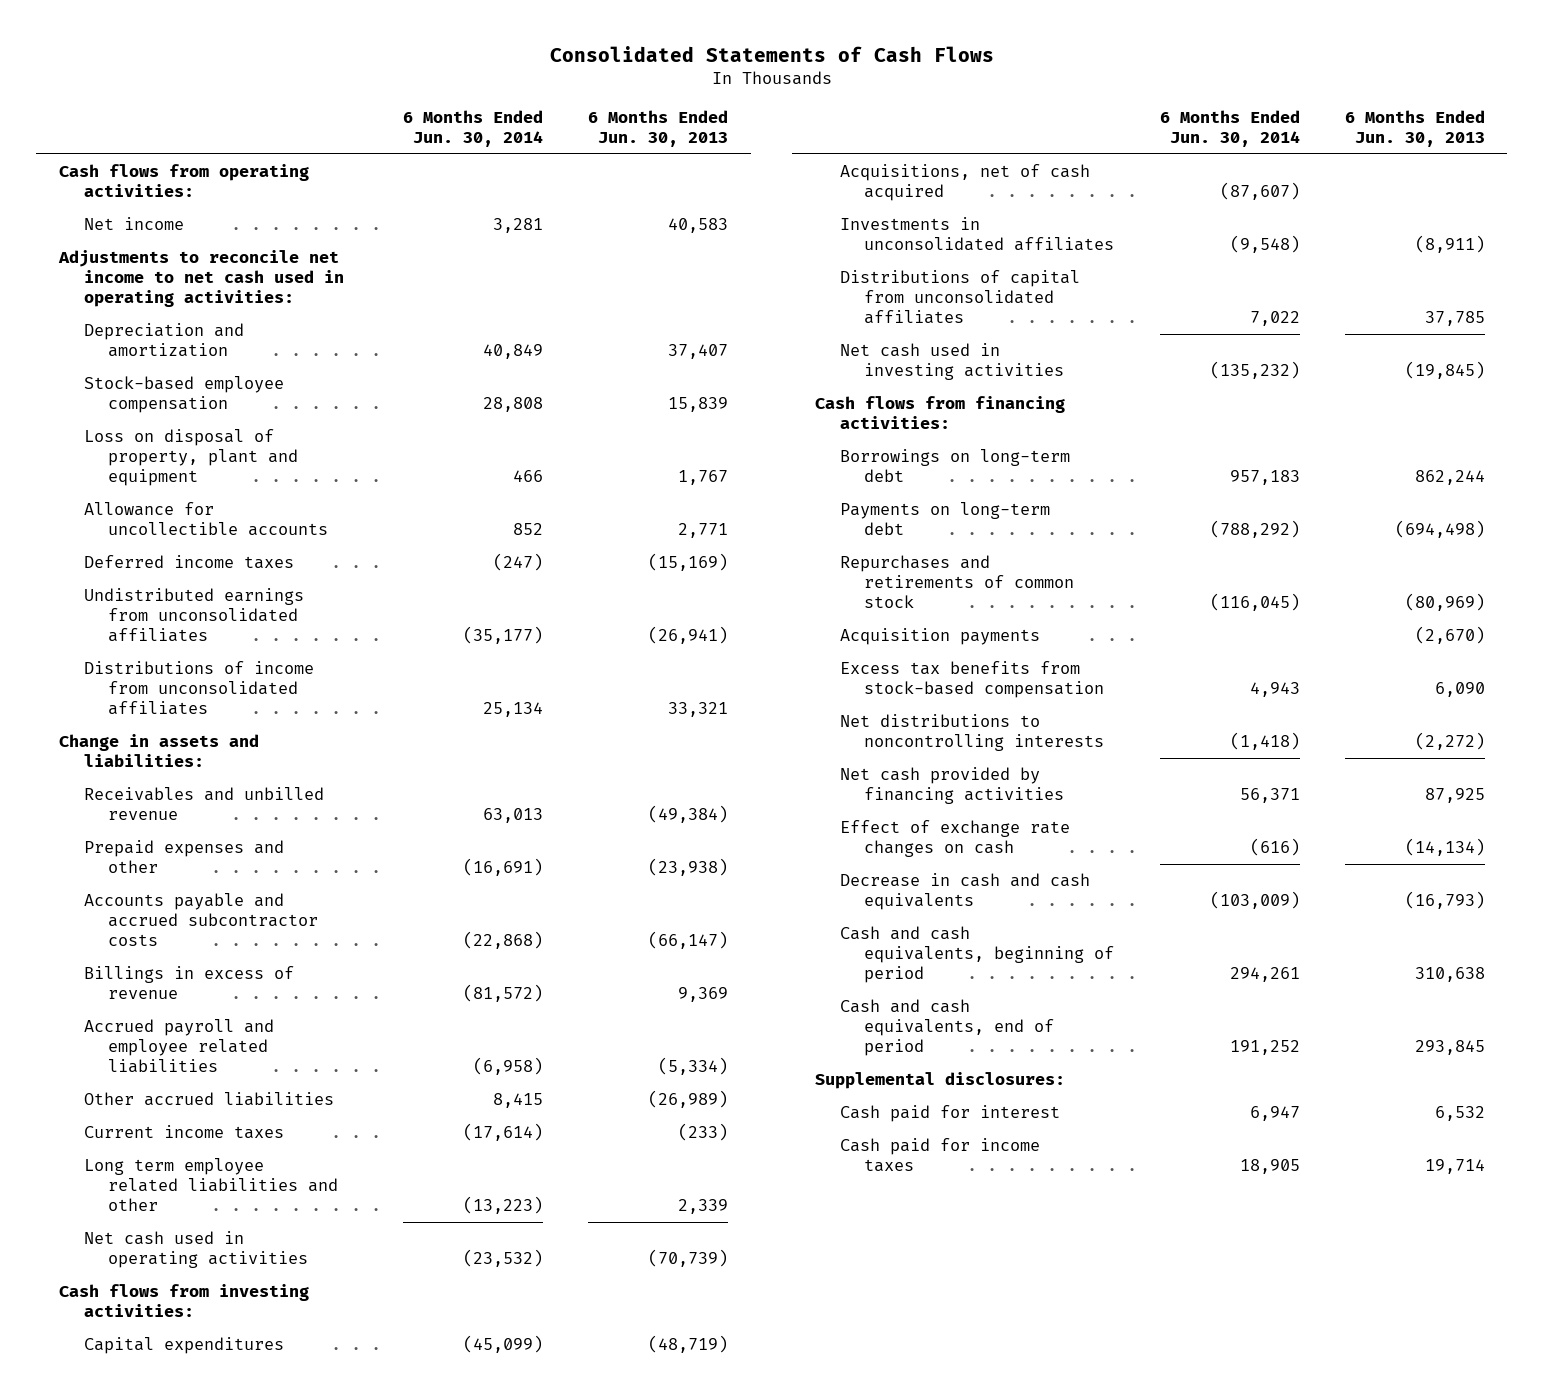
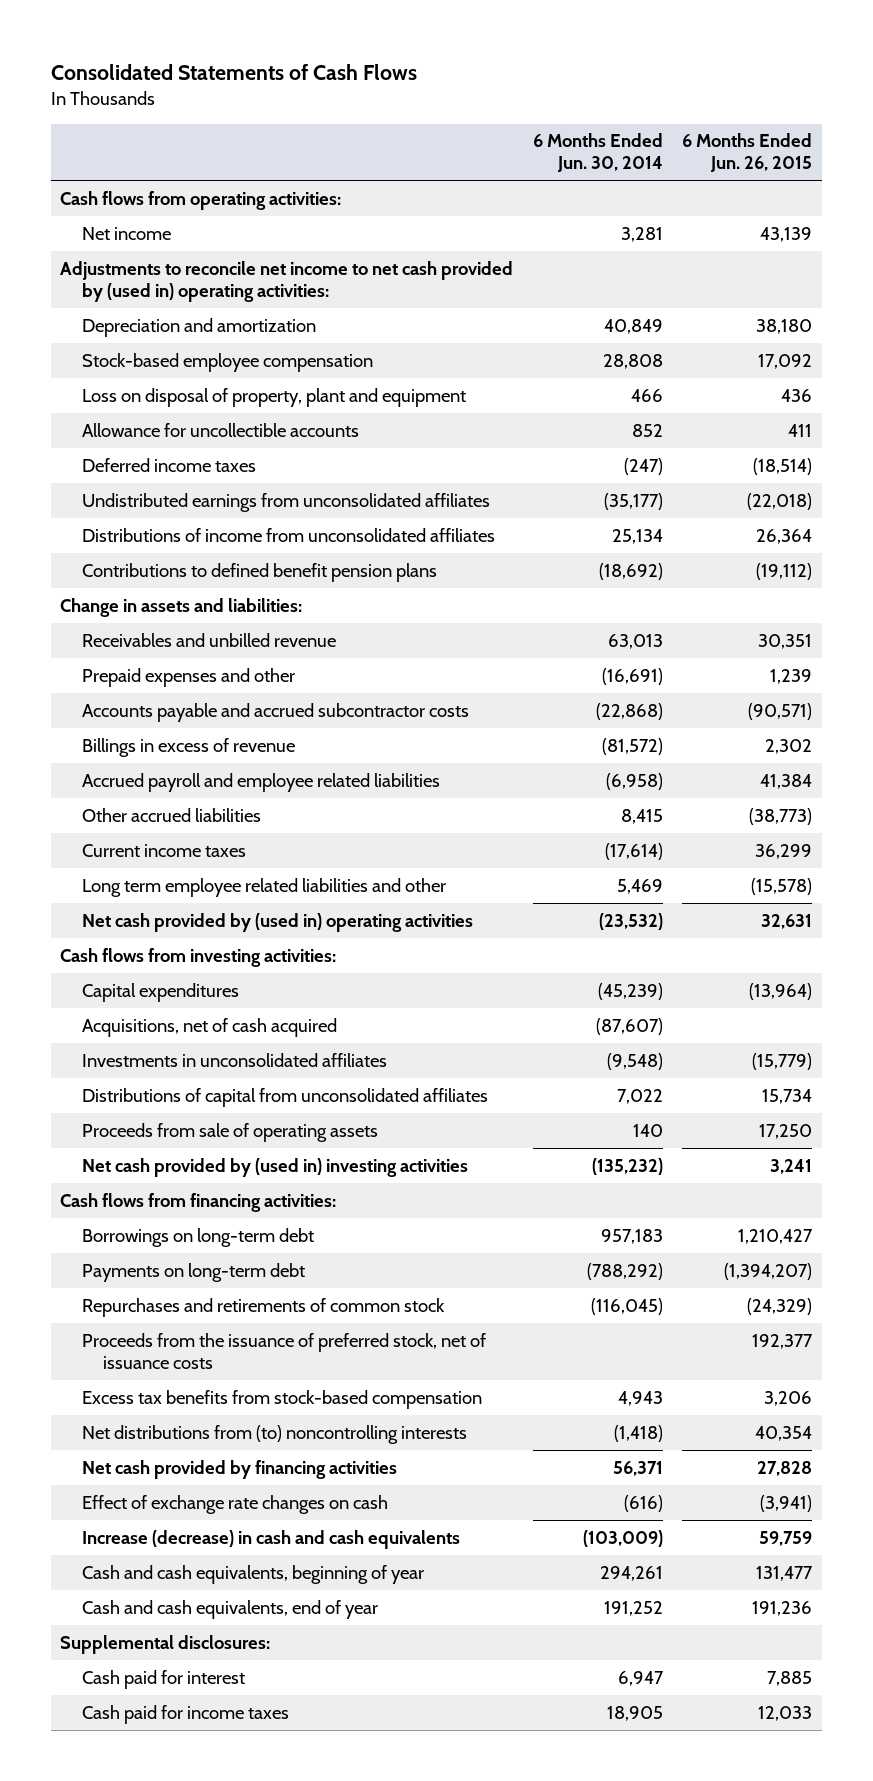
- | 6 Months Ended Jun. 30, 2014 | 6 Months Ended Jun. 30, 2013
+ | 6 Months Ended Jun. 30, 2014 | 6 Months Ended Jun. 26, 2015
- Adjustments to reconcile net income to net cash used in operating activities:
+ Adjustments to reconcile net income to net cash provided by (used in) operating activities:
+ Contributions to defined benefit pension plans | (18,692) | (19,112)
- Long term employee related liabilities and other | (13,223) | 2,339
- Net cash used in operating activities | (23,532) | (70,739)
+ Long term employee related liabilities and other | 5,469 | (15,578)
+ Net cash provided by (used in) operating activities | (23,532) | 32,631
- Capital expenditures | (45,099) | (48,719)
+ Capital expenditures | (45,239) | (13,964)
- Net cash used in investing activities | (135,232) | (19,845)
+ Proceeds from sale of operating assets | 140 | 17,250
+ Net cash provided by (used in) investing activities | (135,232) | 3,241
- Acquisition payments | | (2,670)
+ Proceeds from the issuance of preferred stock, net of issuance costs | | 192,377
- Net distributions to noncontrolling interests | (1,418) | (2,272)
+ Net distributions from (to) noncontrolling interests | (1,418) | 40,354
- Decrease in cash and cash equivalents | (103,009) | (16,793)
- Cash and cash equivalents, beginning of period | 294,261 | 310,638
- Cash and cash equivalents, end of period | 191,252 | 293,845
+ Increase (decrease) in cash and cash equivalents | (103,009) | 59,759
+ Cash and cash equivalents, beginning of year | 294,261 | 131,477
+ Cash and cash equivalents, end of year | 191,252 | 191,236

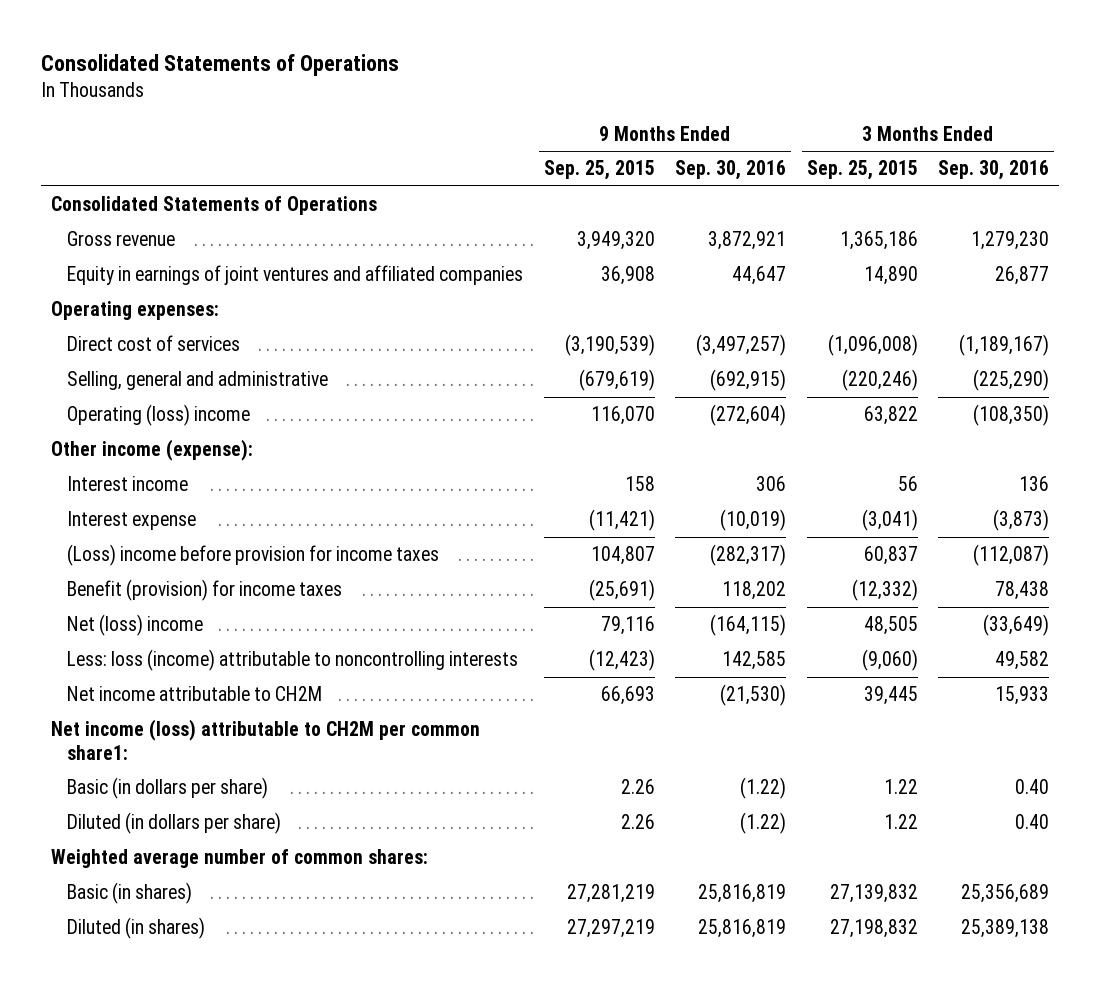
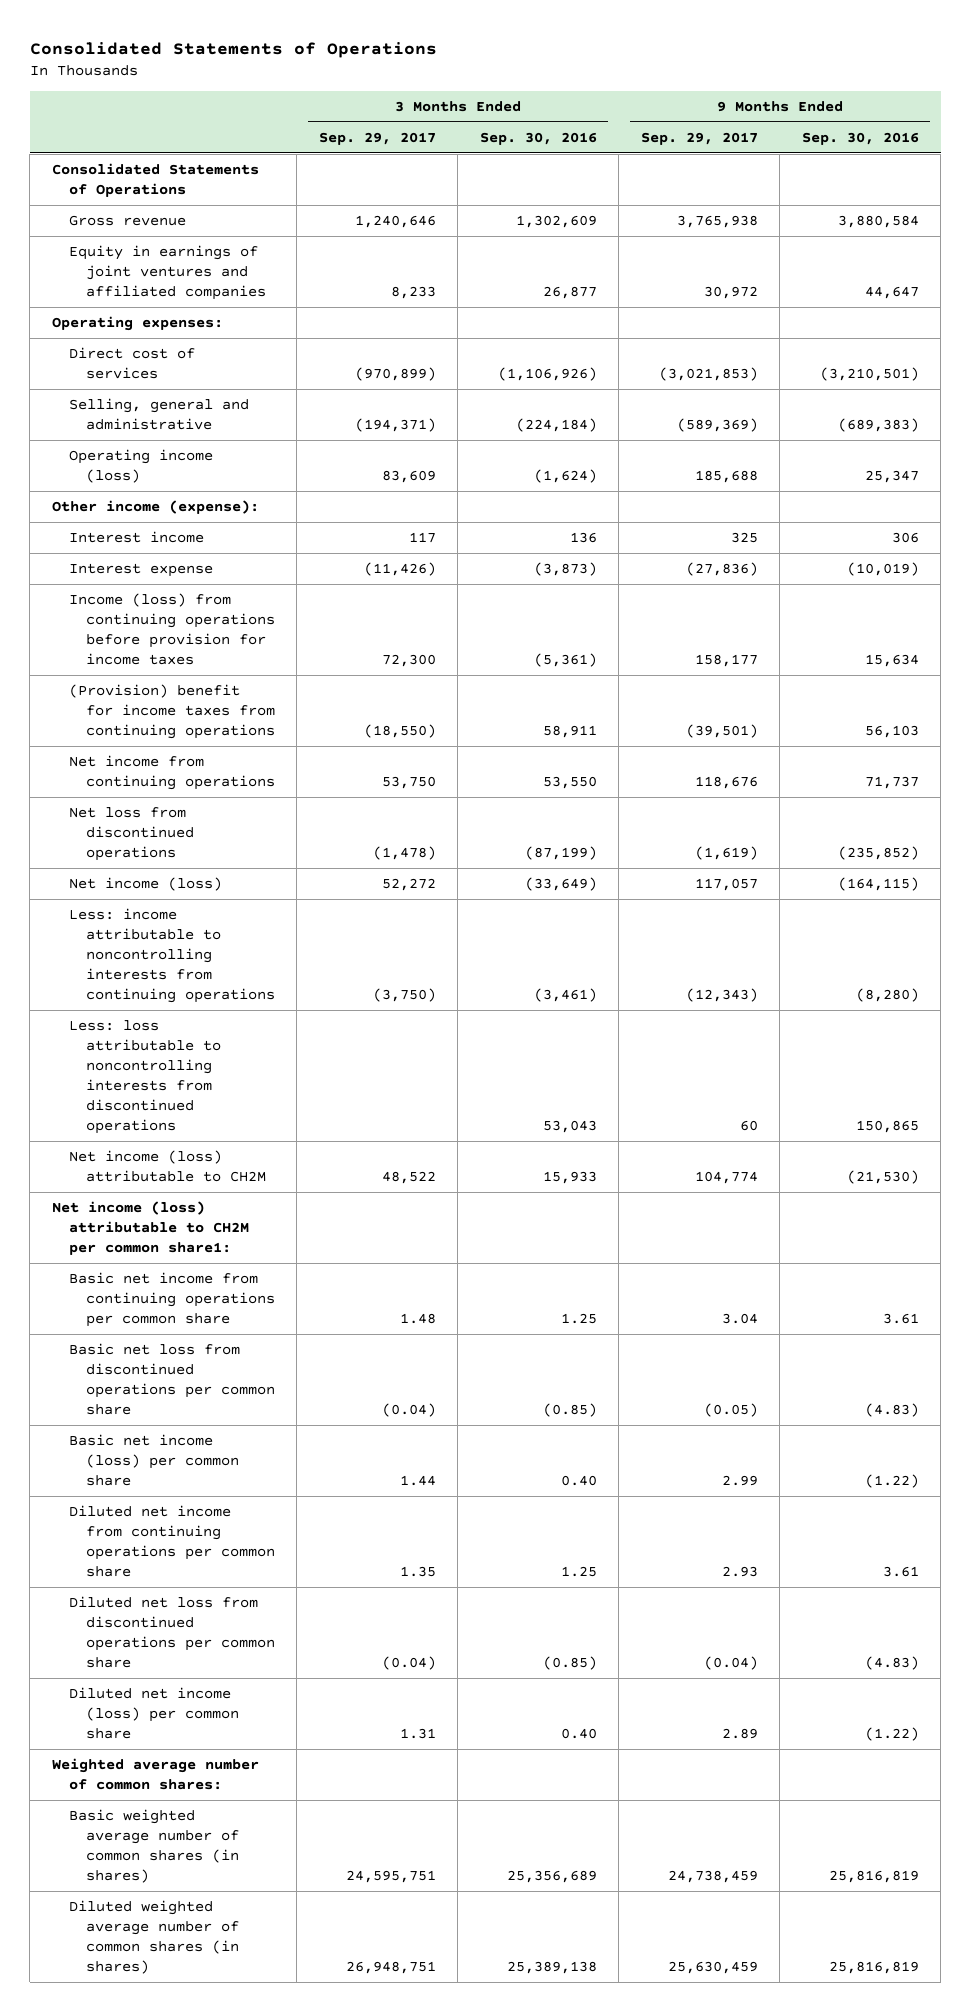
- | 9 Months Ended Sep. 25, 2015 | 9 Months Ended Sep. 30, 2016 | 3 Months Ended Sep. 25, 2015 | 3 Months Ended Sep. 30, 2016
+ | 3 Months Ended Sep. 29, 2017 | 3 Months Ended Sep. 30, 2016 | 9 Months Ended Sep. 29, 2017 | 9 Months Ended Sep. 30, 2016
- Gross revenue | 3,949,320 | 3,872,921 | 1,365,186 | 1,279,230
+ Gross revenue | 1,240,646 | 1,302,609 | 3,765,938 | 3,880,584
- Direct cost of services | (3,190,539) | (3,497,257) | (1,096,008) | (1,189,167)
- Selling, general and administrative | (679,619) | (692,915) | (220,246) | (225,290)
- Operating (loss) income | 116,070 | (272,604) | 63,822 | (108,350)
+ Direct cost of services | (970,899) | (1,106,926) | (3,021,853) | (3,210,501)
+ Selling, general and administrative | (194,371) | (224,184) | (589,369) | (689,383)
+ Operating income (loss) | 83,609 | (1,624) | 185,688 | 25,347
- (Loss) income before provision for income taxes | 104,807 | (282,317) | 60,837 | (112,087)
- Benefit (provision) for income taxes | (25,691) | 118,202 | (12,332) | 78,438
- Net (loss) income | 79,116 | (164,115) | 48,505 | (33,649)
- Less: loss (income) attributable to noncontrolling interests | (12,423) | 142,585 | (9,060) | 49,582
- Net income attributable to CH2M | 66,693 | (21,530) | 39,445 | 15,933
+ Income (loss) from continuing operations before provision for income taxes | 72,300 | (5,361) | 158,177 | 15,634
+ (Provision) benefit for income taxes from continuing operations | (18,550) | 58,911 | (39,501) | 56,103
+ Net income from continuing operations | 53,750 | 53,550 | 118,676 | 71,737
+ Net loss from discontinued operations | (1,478) | (87,199) | (1,619) | (235,852)
+ Net income (loss) | 52,272 | (33,649) | 117,057 | (164,115)
+ Less: income attributable to noncontrolling interests from continuing operations | (3,750) | (3,461) | (12,343) | (8,280)
+ Less: loss attributable to noncontrolling interests from discontinued operations | | 53,043 | 60 | 150,865
+ Net income (loss) attributable to CH2M | 48,522 | 15,933 | 104,774 | (21,530)
- Basic (in dollars per share) | 2.26 | (1.22) | 1.22 | 0.40
- Diluted (in dollars per share) | 2.26 | (1.22) | 1.22 | 0.40
+ Basic net income from continuing operations per common share | 1.48 | 1.25 | 3.04 | 3.61
+ Basic net loss from discontinued operations per common share | (0.04) | (0.85) | (0.05) | (4.83)
+ Basic net income (loss) per common share | 1.44 | 0.40 | 2.99 | (1.22)
+ Diluted net income from continuing operations per common share | 1.35 | 1.25 | 2.93 | 3.61
+ Diluted net loss from discontinued operations per common share | (0.04) | (0.85) | (0.04) | (4.83)
+ Diluted net income (loss) per common share | 1.31 | 0.40 | 2.89 | (1.22)
- Basic (in shares) | 27,281,219 | 25,816,819 | 27,139,832 | 25,356,689
- Diluted (in shares) | 27,297,219 | 25,816,819 | 27,198,832 | 25,389,138
+ Basic weighted average number of common shares (in shares) | 24,595,751 | 25,356,689 | 24,738,459 | 25,816,819
+ Diluted weighted average number of common shares (in shares) | 26,948,751 | 25,389,138 | 25,630,459 | 25,816,819

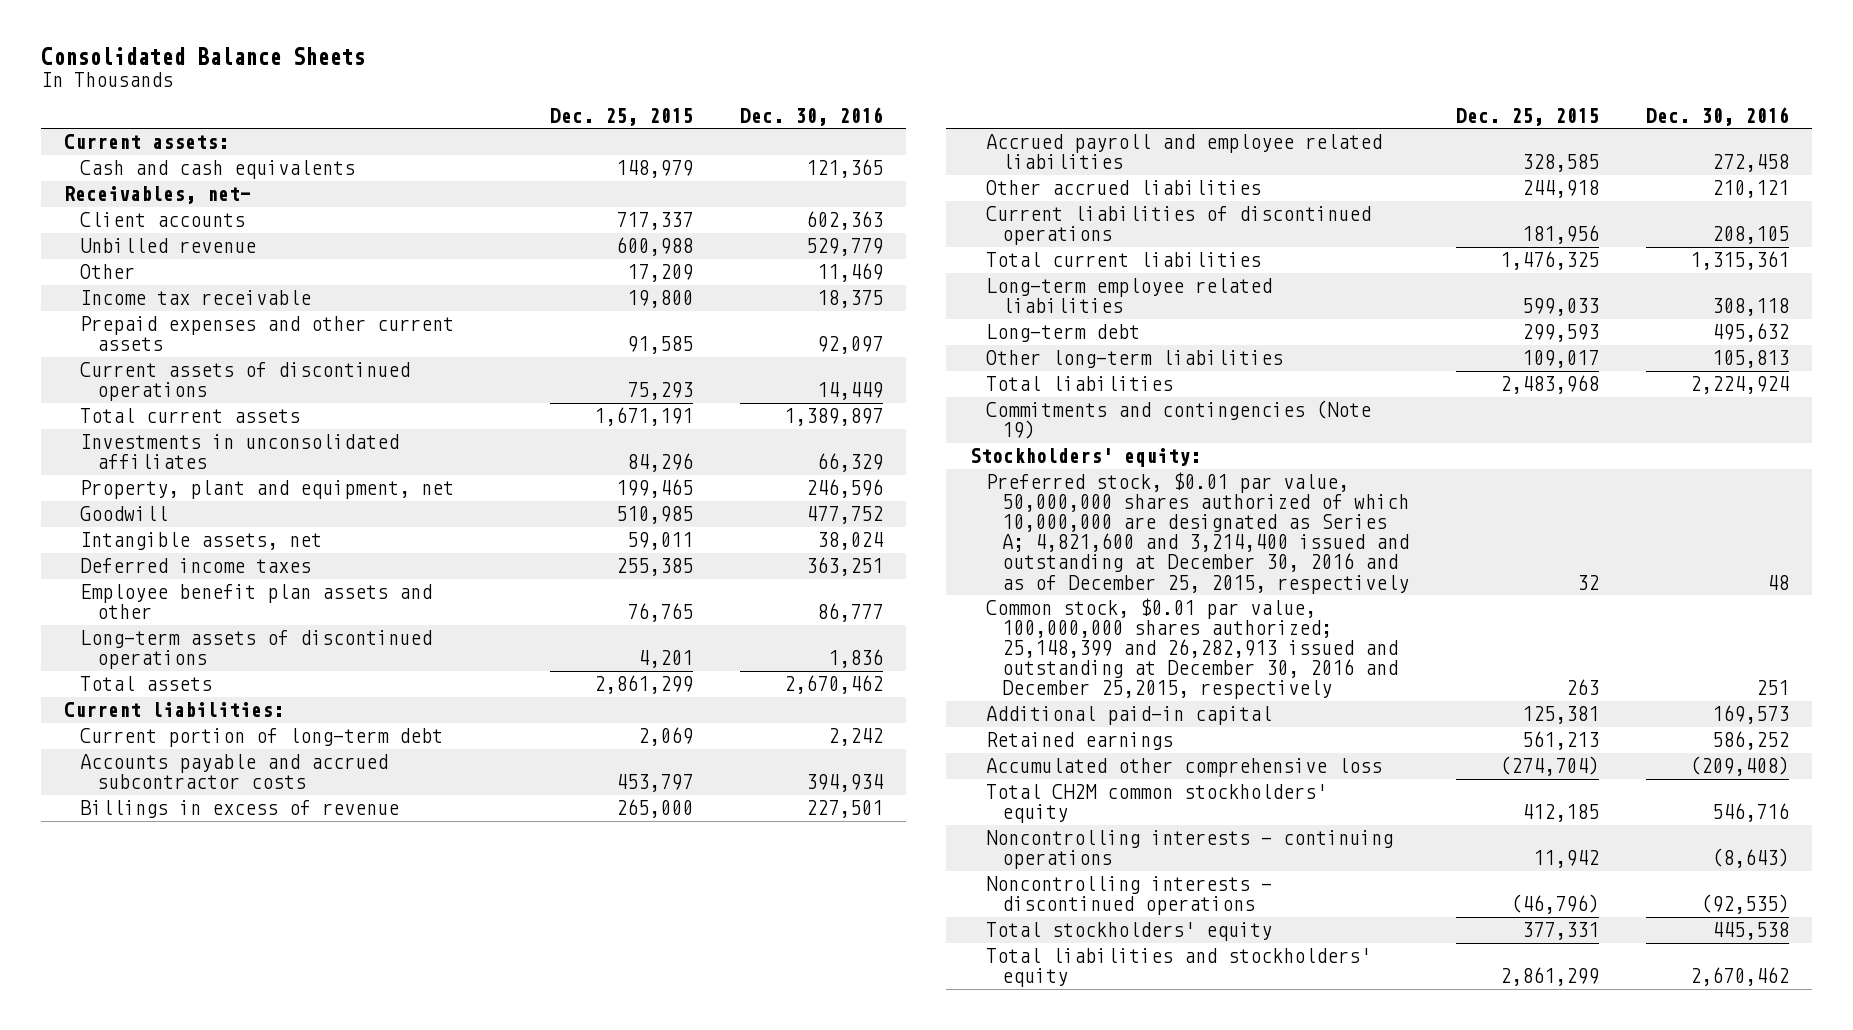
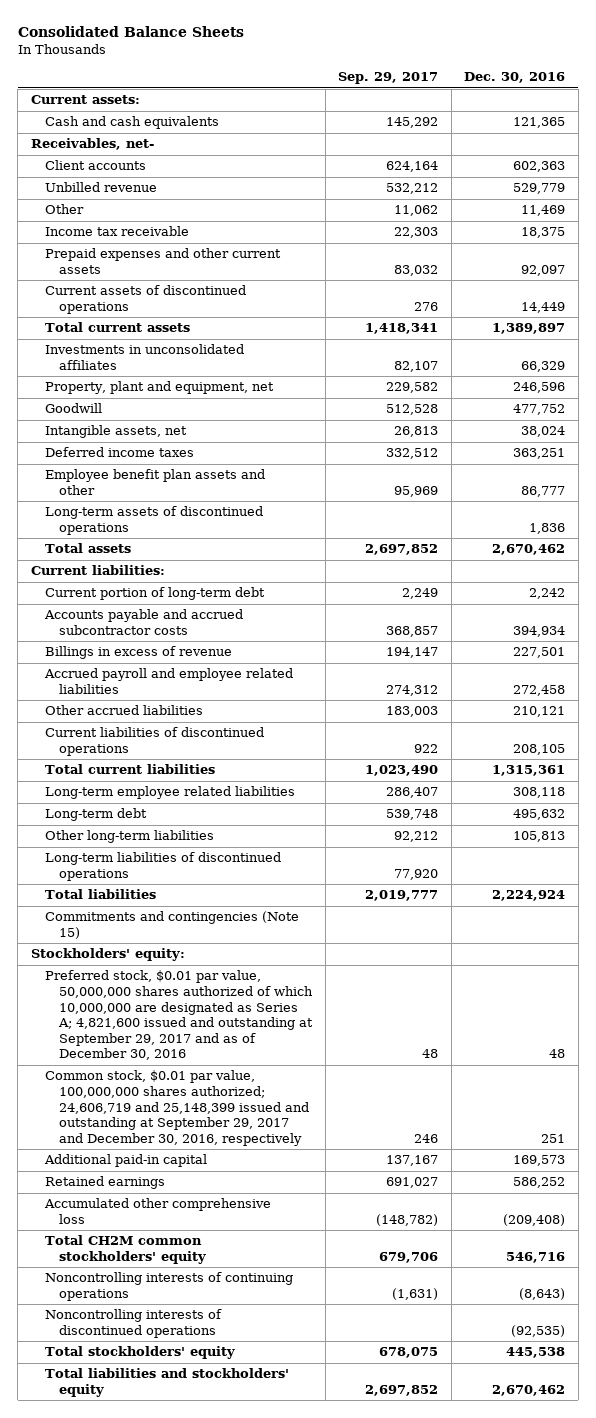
- | Dec. 25, 2015 | Dec. 30, 2016
+ | Sep. 29, 2017 | Dec. 30, 2016
+ Long-term liabilities of discontinued operations | 77,920 |
- Commitments and contingencies (Note 19)
+ Commitments and contingencies (Note 15)
- Preferred stock, $0.01 par value, 50,000,000 shares authorized of which 10,000,000 are designated as Series A; 4,821,600 and 3,214,400 issued and outstanding at December 30, 2016 and as of December 25, 2015, respectively | 32 | 48
- Common stock, $0.01 par value, 100,000,000 shares authorized; 25,148,399 and 26,282,913 issued and outstanding at December 30, 2016 and December 25,2015, respectively | 263 | 251
+ Preferred stock, $0.01 par value, 50,000,000 shares authorized of which 10,000,000 are designated as Series A; 4,821,600 issued and outstanding at September 29, 2017 and as of December 30, 2016 | 48 | 48
+ Common stock, $0.01 par value, 100,000,000 shares authorized; 24,606,719 and 25,148,399 issued and outstanding at September 29, 2017 and December 30, 2016, respectively | 246 | 251
- Noncontrolling interests - continuing operations | 11,942 | (8,643)
- Noncontrolling interests - discontinued operations | (46,796) | (92,535)
+ Noncontrolling interests of continuing operations | (1,631) | (8,643)
+ Noncontrolling interests of discontinued operations | | (92,535)

